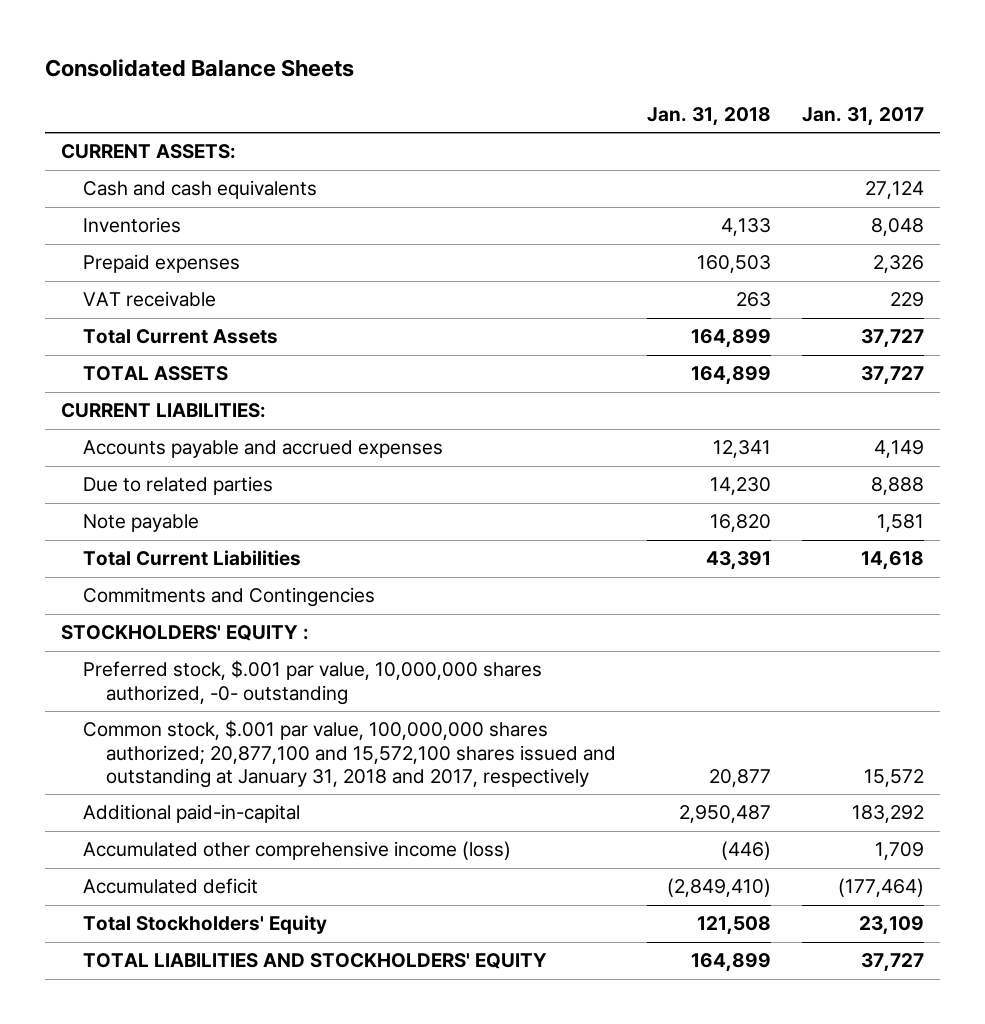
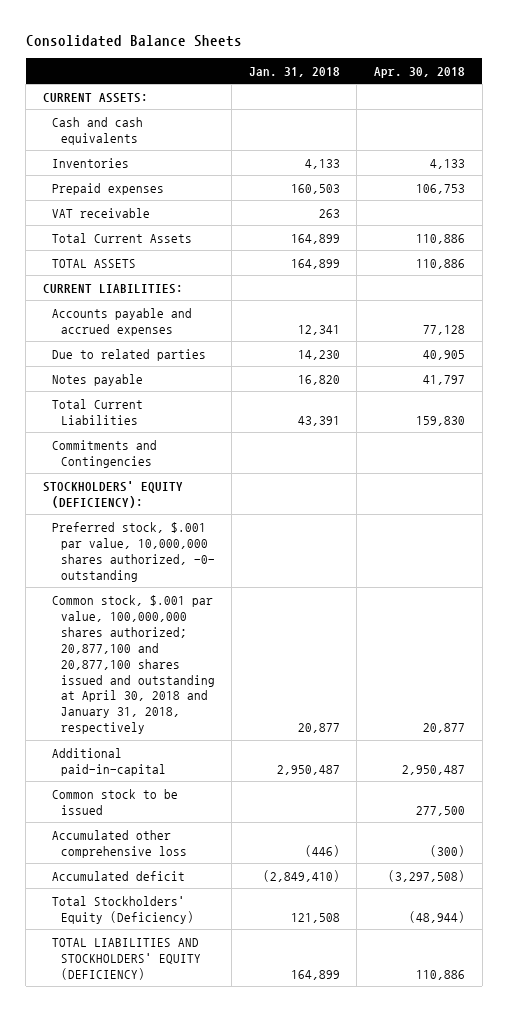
- | Jan. 31, 2018 | Jan. 31, 2017
+ | Jan. 31, 2018 | Apr. 30, 2018
- Note payable | 16,820 | 1,581
+ Notes payable | 16,820 | 41,797
- STOCKHOLDERS' EQUITY :
+ STOCKHOLDERS' EQUITY (DEFICIENCY):
- Common stock, $.001 par value, 100,000,000 shares authorized; 20,877,100 and 15,572,100 shares issued and outstanding at January 31, 2018 and 2017, respectively | 20,877 | 15,572
+ Common stock, $.001 par value, 100,000,000 shares authorized; 20,877,100 and 20,877,100 shares issued and outstanding at April 30, 2018 and January 31, 2018, respectively | 20,877 | 20,877
- Accumulated other comprehensive income (loss) | (446) | 1,709
+ Common stock to be issued | | 277,500
+ Accumulated other comprehensive loss | (446) | (300)
- Total Stockholders' Equity | 121,508 | 23,109
- TOTAL LIABILITIES AND STOCKHOLDERS' EQUITY | 164,899 | 37,727
+ Total Stockholders' Equity (Deficiency) | 121,508 | (48,944)
+ TOTAL LIABILITIES AND STOCKHOLDERS' EQUITY (DEFICIENCY) | 164,899 | 110,886

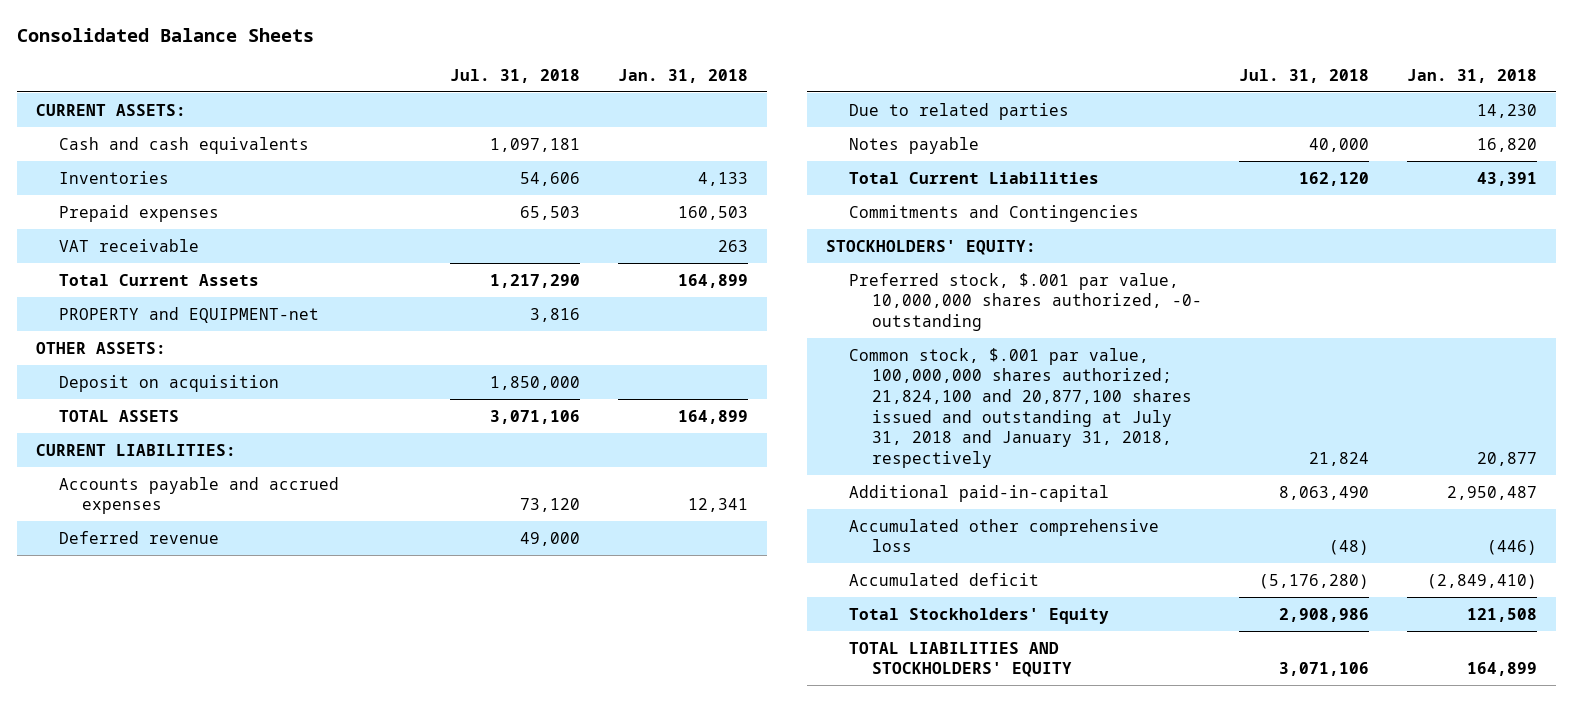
- | Jan. 31, 2018 | Apr. 30, 2018
+ | Jul. 31, 2018 | Jan. 31, 2018
+ PROPERTY and EQUIPMENT-net | 3,816 |
+ OTHER ASSETS:
+ Deposit on acquisition | 1,850,000 |
+ Deferred revenue | 49,000 |
- STOCKHOLDERS' EQUITY (DEFICIENCY):
+ STOCKHOLDERS' EQUITY:
- Common stock, $.001 par value, 100,000,000 shares authorized; 20,877,100 and 20,877,100 shares issued and outstanding at April 30, 2018 and January 31, 2018, respectively | 20,877 | 20,877
+ Common stock, $.001 par value, 100,000,000 shares authorized; 21,824,100 and 20,877,100 shares issued and outstanding at July 31, 2018 and January 31, 2018, respectively | 21,824 | 20,877
- Common stock to be issued | | 277,500
- Total Stockholders' Equity (Deficiency) | 121,508 | (48,944)
- TOTAL LIABILITIES AND STOCKHOLDERS' EQUITY (DEFICIENCY) | 164,899 | 110,886
+ Total Stockholders' Equity | 2,908,986 | 121,508
+ TOTAL LIABILITIES AND STOCKHOLDERS' EQUITY | 3,071,106 | 164,899

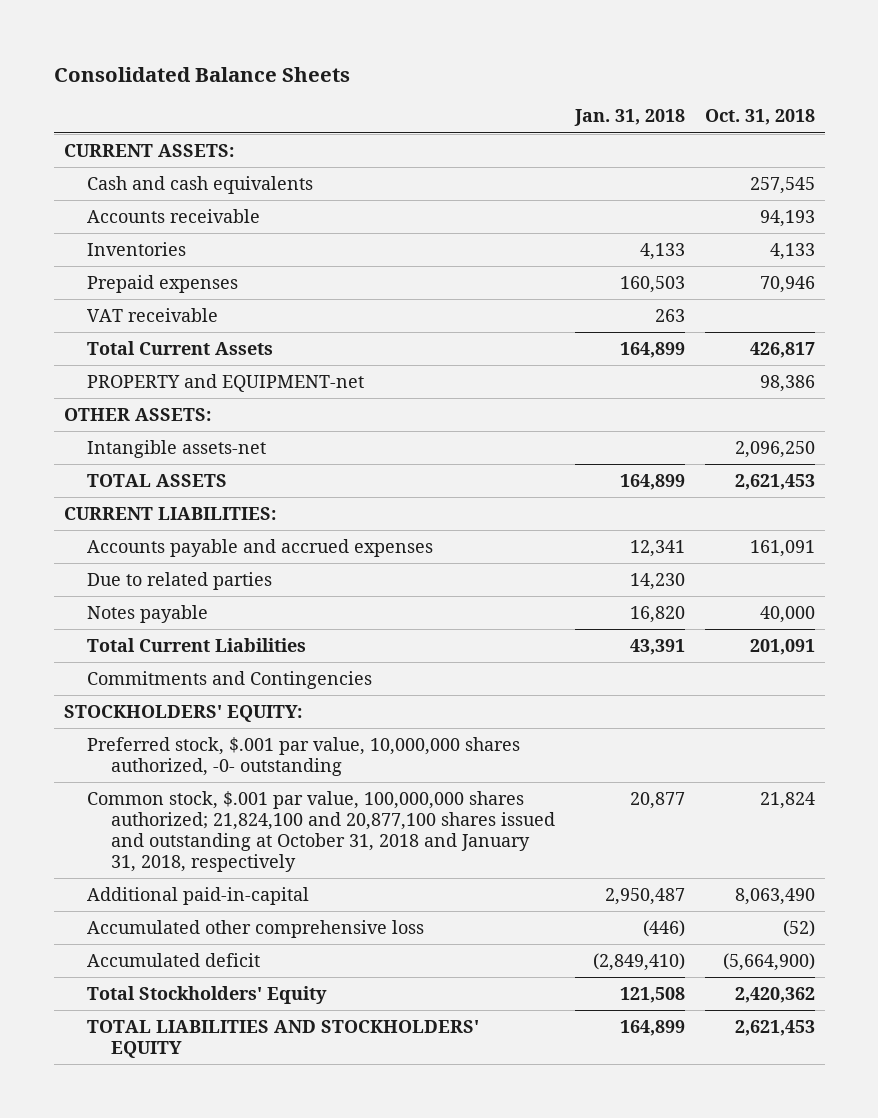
- | Jul. 31, 2018 | Jan. 31, 2018
+ | Jan. 31, 2018 | Oct. 31, 2018
+ Accounts receivable | | 94,193
- Deposit on acquisition | 1,850,000 |
+ Intangible assets-net | | 2,096,250
- Deferred revenue | 49,000 |
- Common stock, $.001 par value, 100,000,000 shares authorized; 21,824,100 and 20,877,100 shares issued and outstanding at July 31, 2018 and January 31, 2018, respectively | 21,824 | 20,877
+ Common stock, $.001 par value, 100,000,000 shares authorized; 21,824,100 and 20,877,100 shares issued and outstanding at October 31, 2018 and January 31, 2018, respectively | 20,877 | 21,824

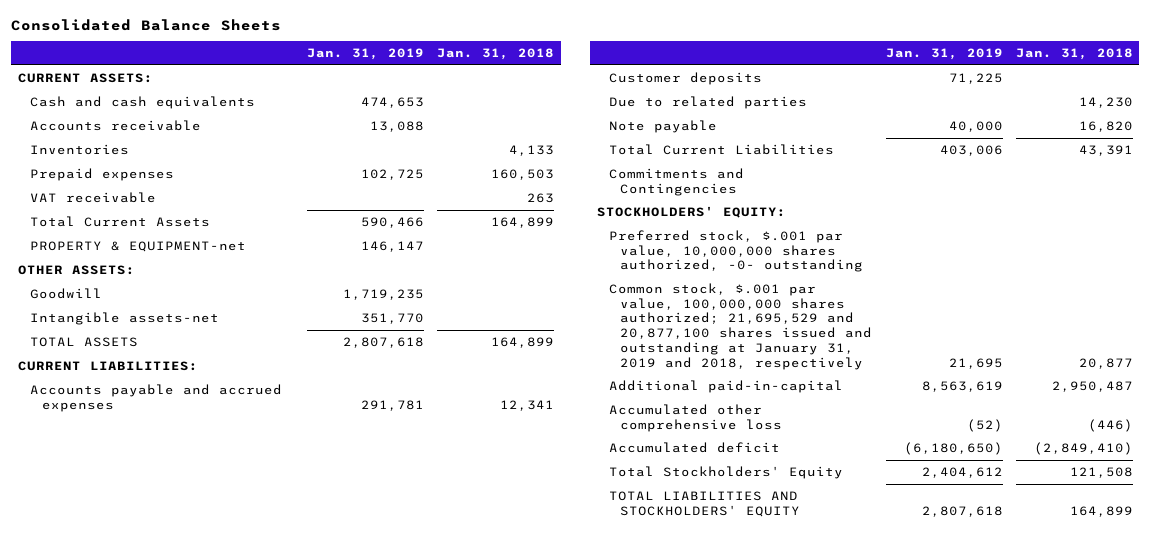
- | Jan. 31, 2018 | Oct. 31, 2018
+ | Jan. 31, 2019 | Jan. 31, 2018
- PROPERTY and EQUIPMENT-net | | 98,386
+ PROPERTY & EQUIPMENT-net | 146,147 |
+ Goodwill | 1,719,235 |
+ Customer deposits | 71,225 |
- Notes payable | 16,820 | 40,000
+ Note payable | 40,000 | 16,820
- Common stock, $.001 par value, 100,000,000 shares authorized; 21,824,100 and 20,877,100 shares issued and outstanding at October 31, 2018 and January 31, 2018, respectively | 20,877 | 21,824
+ Common stock, $.001 par value, 100,000,000 shares authorized; 21,695,529 and 20,877,100 shares issued and outstanding at January 31, 2019 and 2018, respectively | 21,695 | 20,877

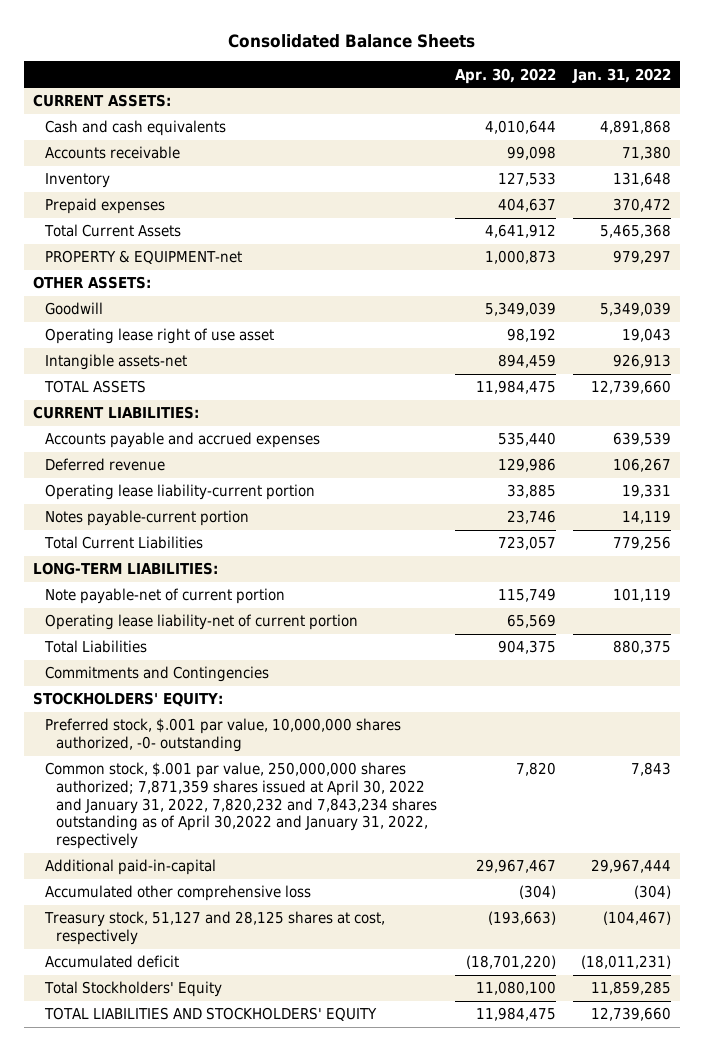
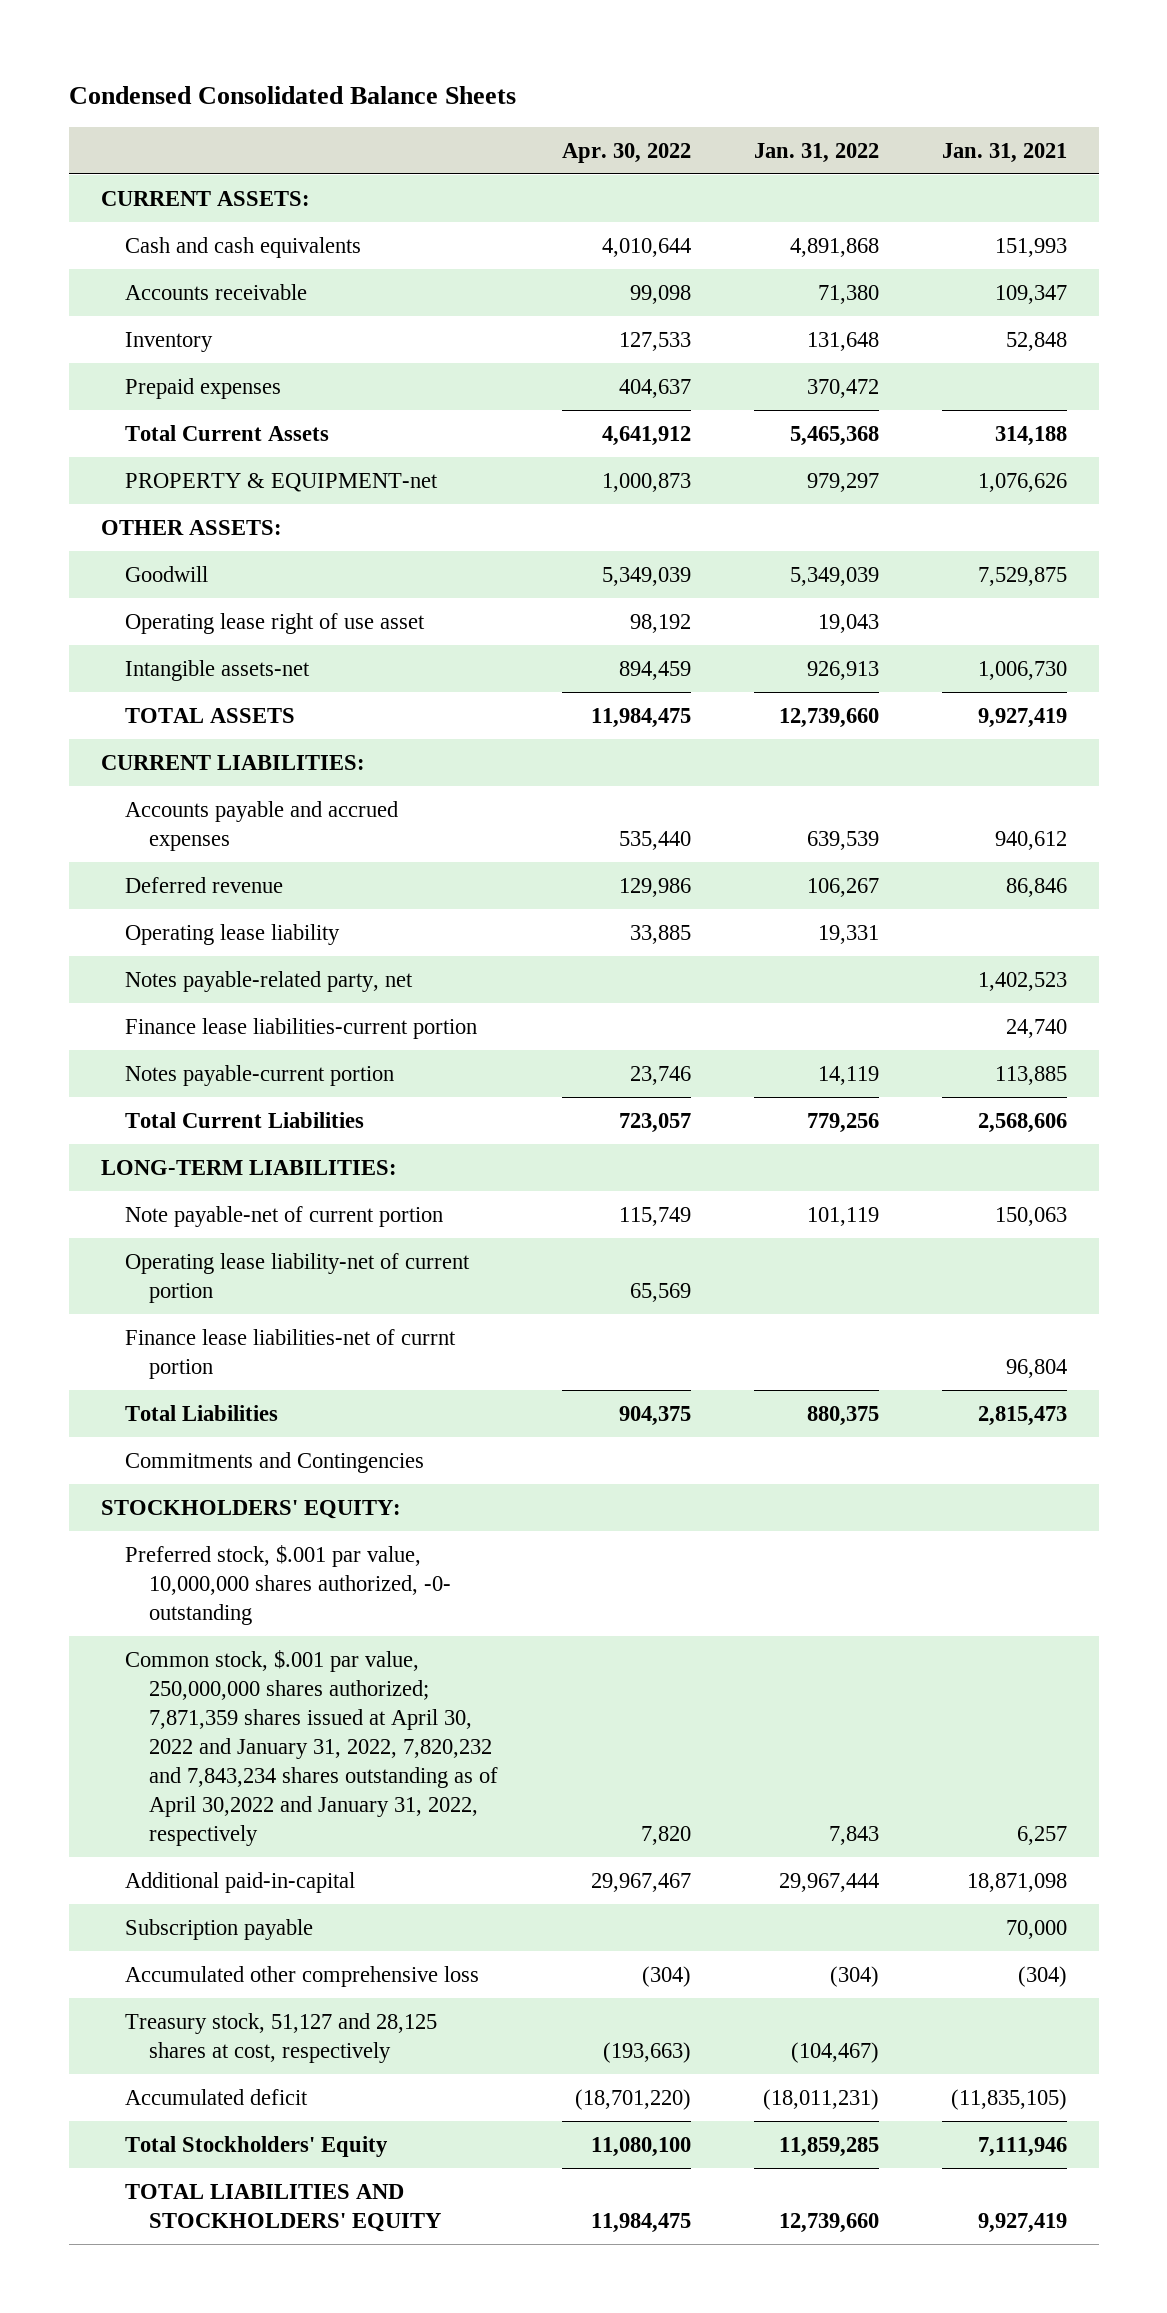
- Consolidated Balance Sheets
+ Condensed Consolidated Balance Sheets
- | Apr. 30, 2022 | Jan. 31, 2022
+ | Apr. 30, 2022 | Jan. 31, 2022 | Jan. 31, 2021
- Operating lease liability-current portion | 33,885 | 19,331
+ Operating lease liability | 33,885 | 19,331 |
+ Notes payable-related party, net | | | 1,402,523
+ Finance lease liabilities-current portion | | | 24,740
+ Finance lease liabilities-net of currnt portion | | | 96,804
+ Subscription payable | | | 70,000

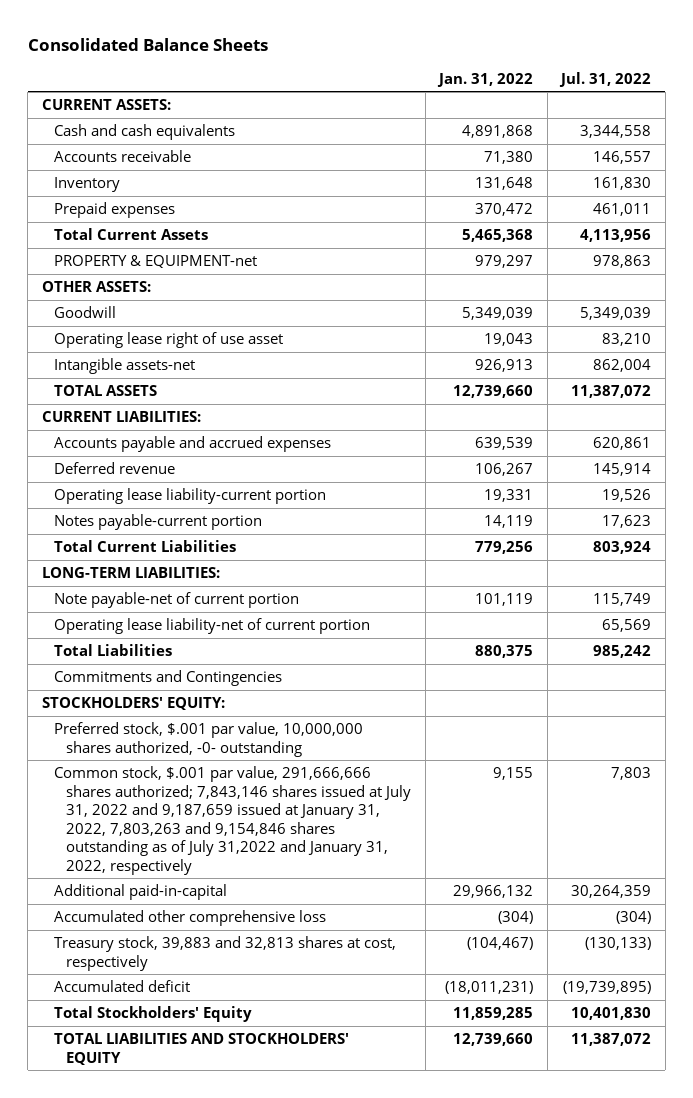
- Condensed Consolidated Balance Sheets
+ Consolidated Balance Sheets
- | Apr. 30, 2022 | Jan. 31, 2022 | Jan. 31, 2021
+ | Jan. 31, 2022 | Jul. 31, 2022
- Operating lease liability | 33,885 | 19,331 |
- Notes payable-related party, net | | | 1,402,523
- Finance lease liabilities-current portion | | | 24,740
+ Operating lease liability-current portion | 19,331 | 19,526
- Finance lease liabilities-net of currnt portion | | | 96,804
- Common stock, $.001 par value, 250,000,000 shares authorized; 7,871,359 shares issued at April 30, 2022 and January 31, 2022, 7,820,232 and 7,843,234 shares outstanding as of April 30,2022 and January 31, 2022, respectively | 7,820 | 7,843 | 6,257
- Additional paid-in-capital | 29,967,467 | 29,967,444 | 18,871,098
- Subscription payable | | | 70,000
+ Common stock, $.001 par value, 291,666,666 shares authorized; 7,843,146 shares issued at July 31, 2022 and 9,187,659 issued at January 31, 2022, 7,803,263 and 9,154,846 shares outstanding as of July 31,2022 and January 31, 2022, respectively | 9,155 | 7,803
+ Additional paid-in-capital | 29,966,132 | 30,264,359
- Treasury stock, 51,127 and 28,125 shares at cost, respectively | (193,663) | (104,467) |
+ Treasury stock, 39,883 and 32,813 shares at cost, respectively | (104,467) | (130,133)

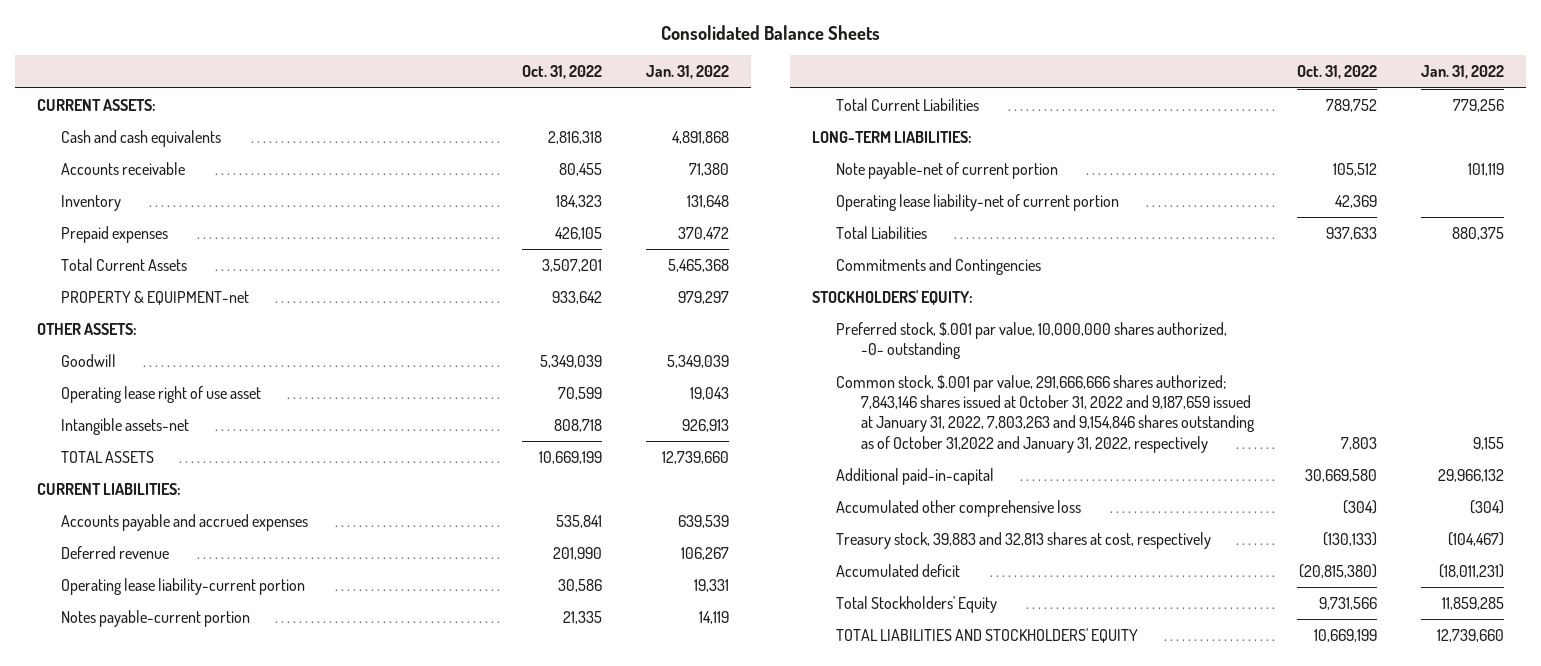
- | Jan. 31, 2022 | Jul. 31, 2022
+ | Oct. 31, 2022 | Jan. 31, 2022
- Common stock, $.001 par value, 291,666,666 shares authorized; 7,843,146 shares issued at July 31, 2022 and 9,187,659 issued at January 31, 2022, 7,803,263 and 9,154,846 shares outstanding as of July 31,2022 and January 31, 2022, respectively | 9,155 | 7,803
+ Common stock, $.001 par value, 291,666,666 shares authorized; 7,843,146 shares issued at October 31, 2022 and 9,187,659 issued at January 31, 2022, 7,803,263 and 9,154,846 shares outstanding as of October 31,2022 and January 31, 2022, respectively | 7,803 | 9,155

